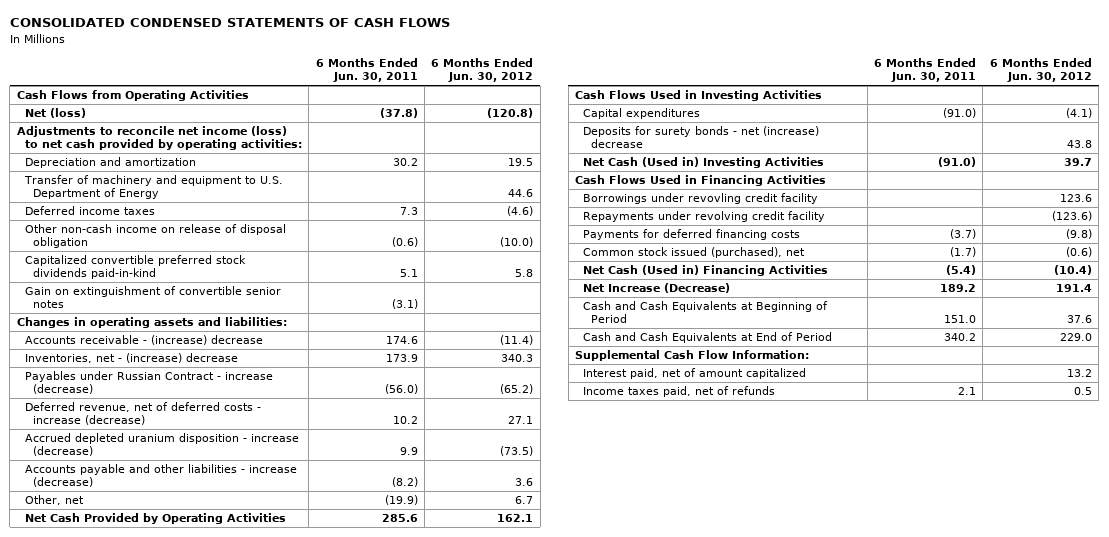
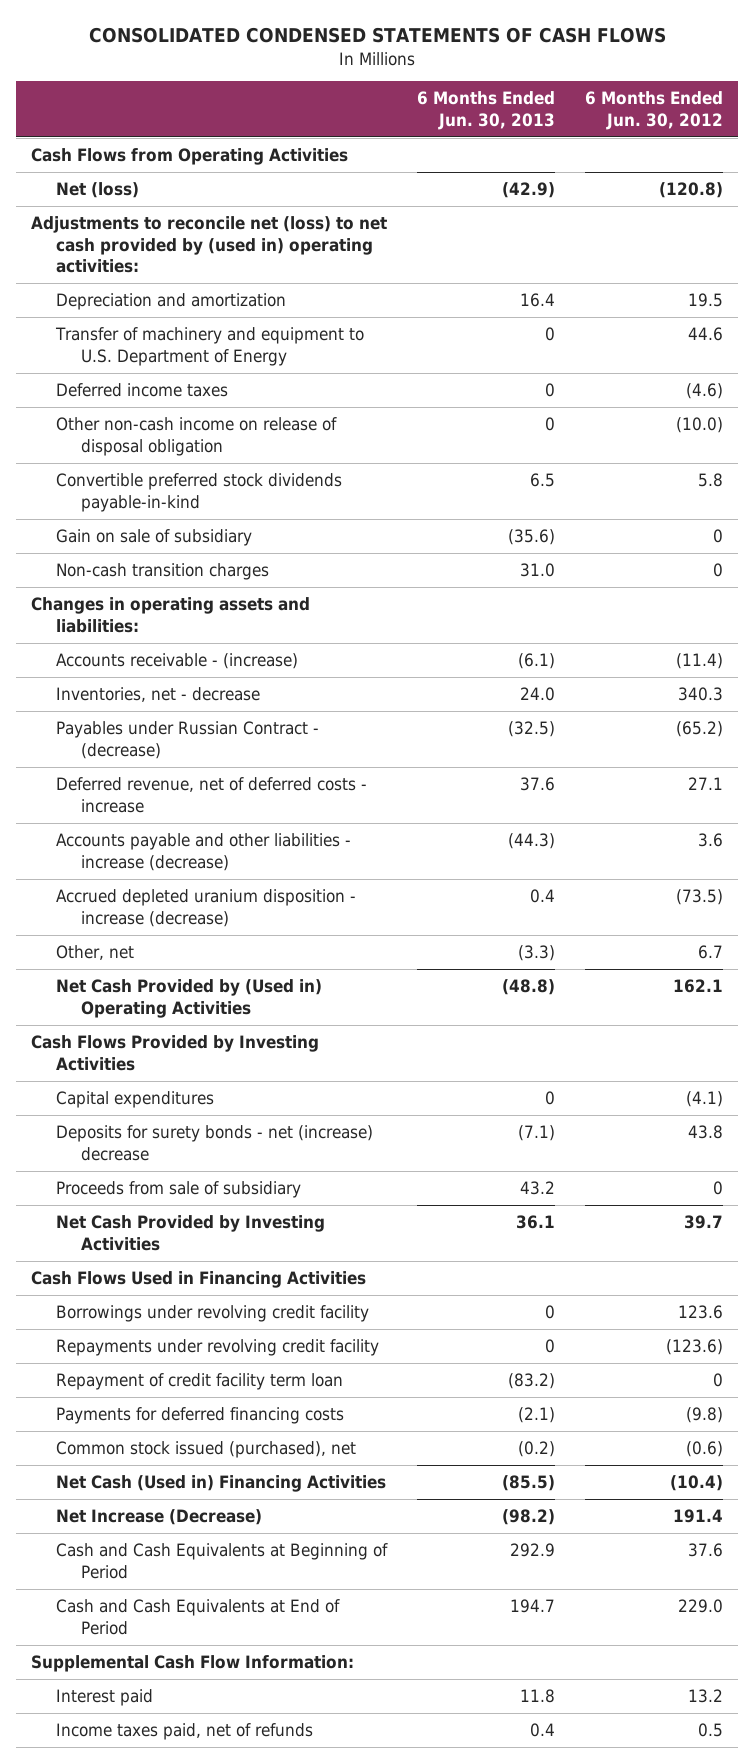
- | 6 Months Ended Jun. 30, 2011 | 6 Months Ended Jun. 30, 2012
+ | 6 Months Ended Jun. 30, 2013 | 6 Months Ended Jun. 30, 2012
- Adjustments to reconcile net income (loss) to net cash provided by operating activities:
+ Adjustments to reconcile net (loss) to net cash provided by (used in) operating activities:
- Capitalized convertible preferred stock dividends paid-in-kind | 5.1 | 5.8
- Gain on extinguishment of convertible senior notes | (3.1) |
+ Convertible preferred stock dividends payable-in-kind | 6.5 | 5.8
+ Gain on sale of subsidiary | (35.6) | 0
+ Non-cash transition charges | 31.0 | 0
- Accounts receivable - (increase) decrease | 174.6 | (11.4)
- Inventories, net - (increase) decrease | 173.9 | 340.3
- Payables under Russian Contract - increase (decrease) | (56.0) | (65.2)
- Deferred revenue, net of deferred costs - increase (decrease) | 10.2 | 27.1
+ Accounts receivable - (increase) | (6.1) | (11.4)
+ Inventories, net - decrease | 24.0 | 340.3
+ Payables under Russian Contract - (decrease) | (32.5) | (65.2)
+ Deferred revenue, net of deferred costs - increase | 37.6 | 27.1
moved down: Accrued depleted uranium disposition - increase (decrease) | 0.4 | (73.5)
- Net Cash Provided by Operating Activities | 285.6 | 162.1
- Cash Flows Used in Investing Activities
+ Net Cash Provided by (Used in) Operating Activities | (48.8) | 162.1
+ Cash Flows Provided by Investing Activities
- Net Cash (Used in) Investing Activities | (91.0) | 39.7
+ Proceeds from sale of subsidiary | 43.2 | 0
+ Net Cash Provided by Investing Activities | 36.1 | 39.7
- Borrowings under revovling credit facility | | 123.6
+ Borrowings under revolving credit facility | 0 | 123.6
+ Repayment of credit facility term loan | (83.2) | 0
- Interest paid, net of amount capitalized | | 13.2
+ Interest paid | 11.8 | 13.2

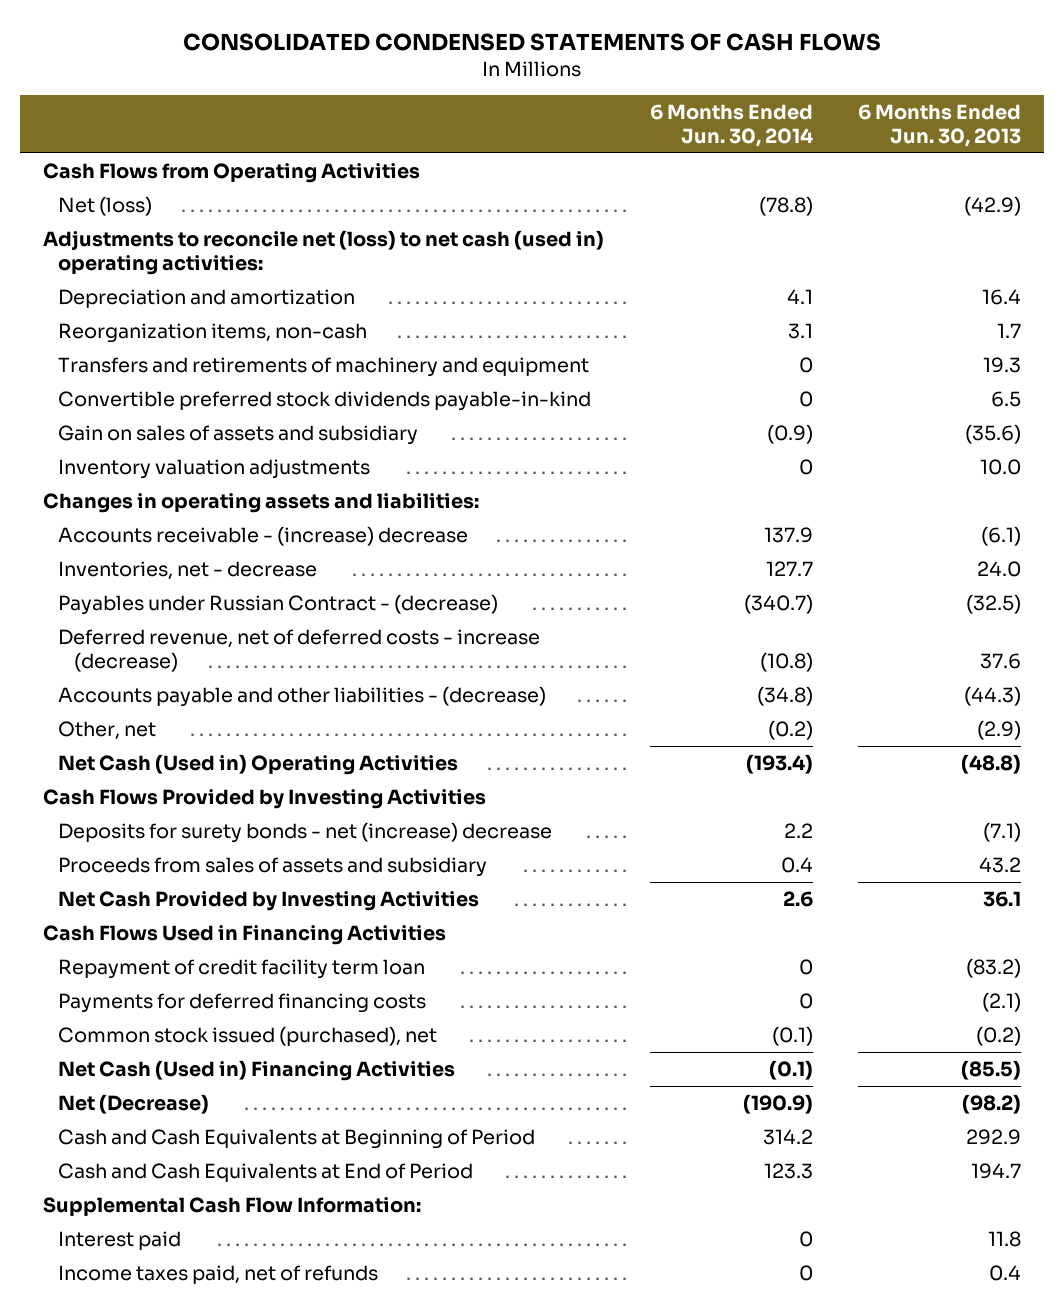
- | 6 Months Ended Jun. 30, 2013 | 6 Months Ended Jun. 30, 2012
+ | 6 Months Ended Jun. 30, 2014 | 6 Months Ended Jun. 30, 2013
- Adjustments to reconcile net (loss) to net cash provided by (used in) operating activities:
+ Adjustments to reconcile net (loss) to net cash (used in) operating activities:
- Transfer of machinery and equipment to U.S. Department of Energy | 0 | 44.6
- Deferred income taxes | 0 | (4.6)
- Other non-cash income on release of disposal obligation | 0 | (10.0)
+ Reorganization items, non-cash | 3.1 | 1.7
+ Transfers and retirements of machinery and equipment | 0 | 19.3
- Gain on sale of subsidiary | (35.6) | 0
- Non-cash transition charges | 31.0 | 0
+ Gain on sales of assets and subsidiary | (0.9) | (35.6)
+ Inventory valuation adjustments | 0 | 10.0
- Accounts receivable - (increase) | (6.1) | (11.4)
+ Accounts receivable - (increase) decrease | 137.9 | (6.1)
- Deferred revenue, net of deferred costs - increase | 37.6 | 27.1
- Accounts payable and other liabilities - increase (decrease) | (44.3) | 3.6
- Accrued depleted uranium disposition - increase (decrease) | 0.4 | (73.5)
- Other, net | (3.3) | 6.7
- Net Cash Provided by (Used in) Operating Activities | (48.8) | 162.1
+ Deferred revenue, net of deferred costs - increase (decrease) | (10.8) | 37.6
+ Accounts payable and other liabilities - (decrease) | (34.8) | (44.3)
+ Other, net | (0.2) | (2.9)
+ Net Cash (Used in) Operating Activities | (193.4) | (48.8)
- Capital expenditures | 0 | (4.1)
- Proceeds from sale of subsidiary | 43.2 | 0
+ Proceeds from sales of assets and subsidiary | 0.4 | 43.2
- Borrowings under revolving credit facility | 0 | 123.6
- Repayments under revolving credit facility | 0 | (123.6)
- Net Increase (Decrease) | (98.2) | 191.4
+ Net (Decrease) | (190.9) | (98.2)

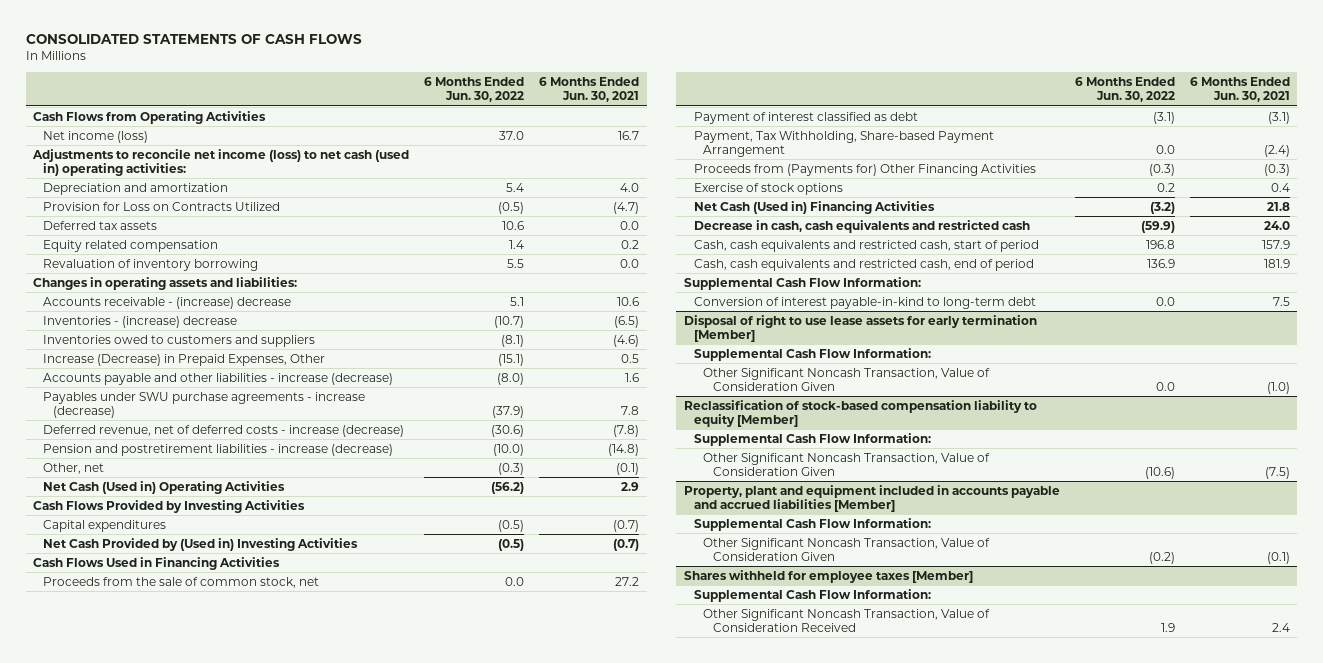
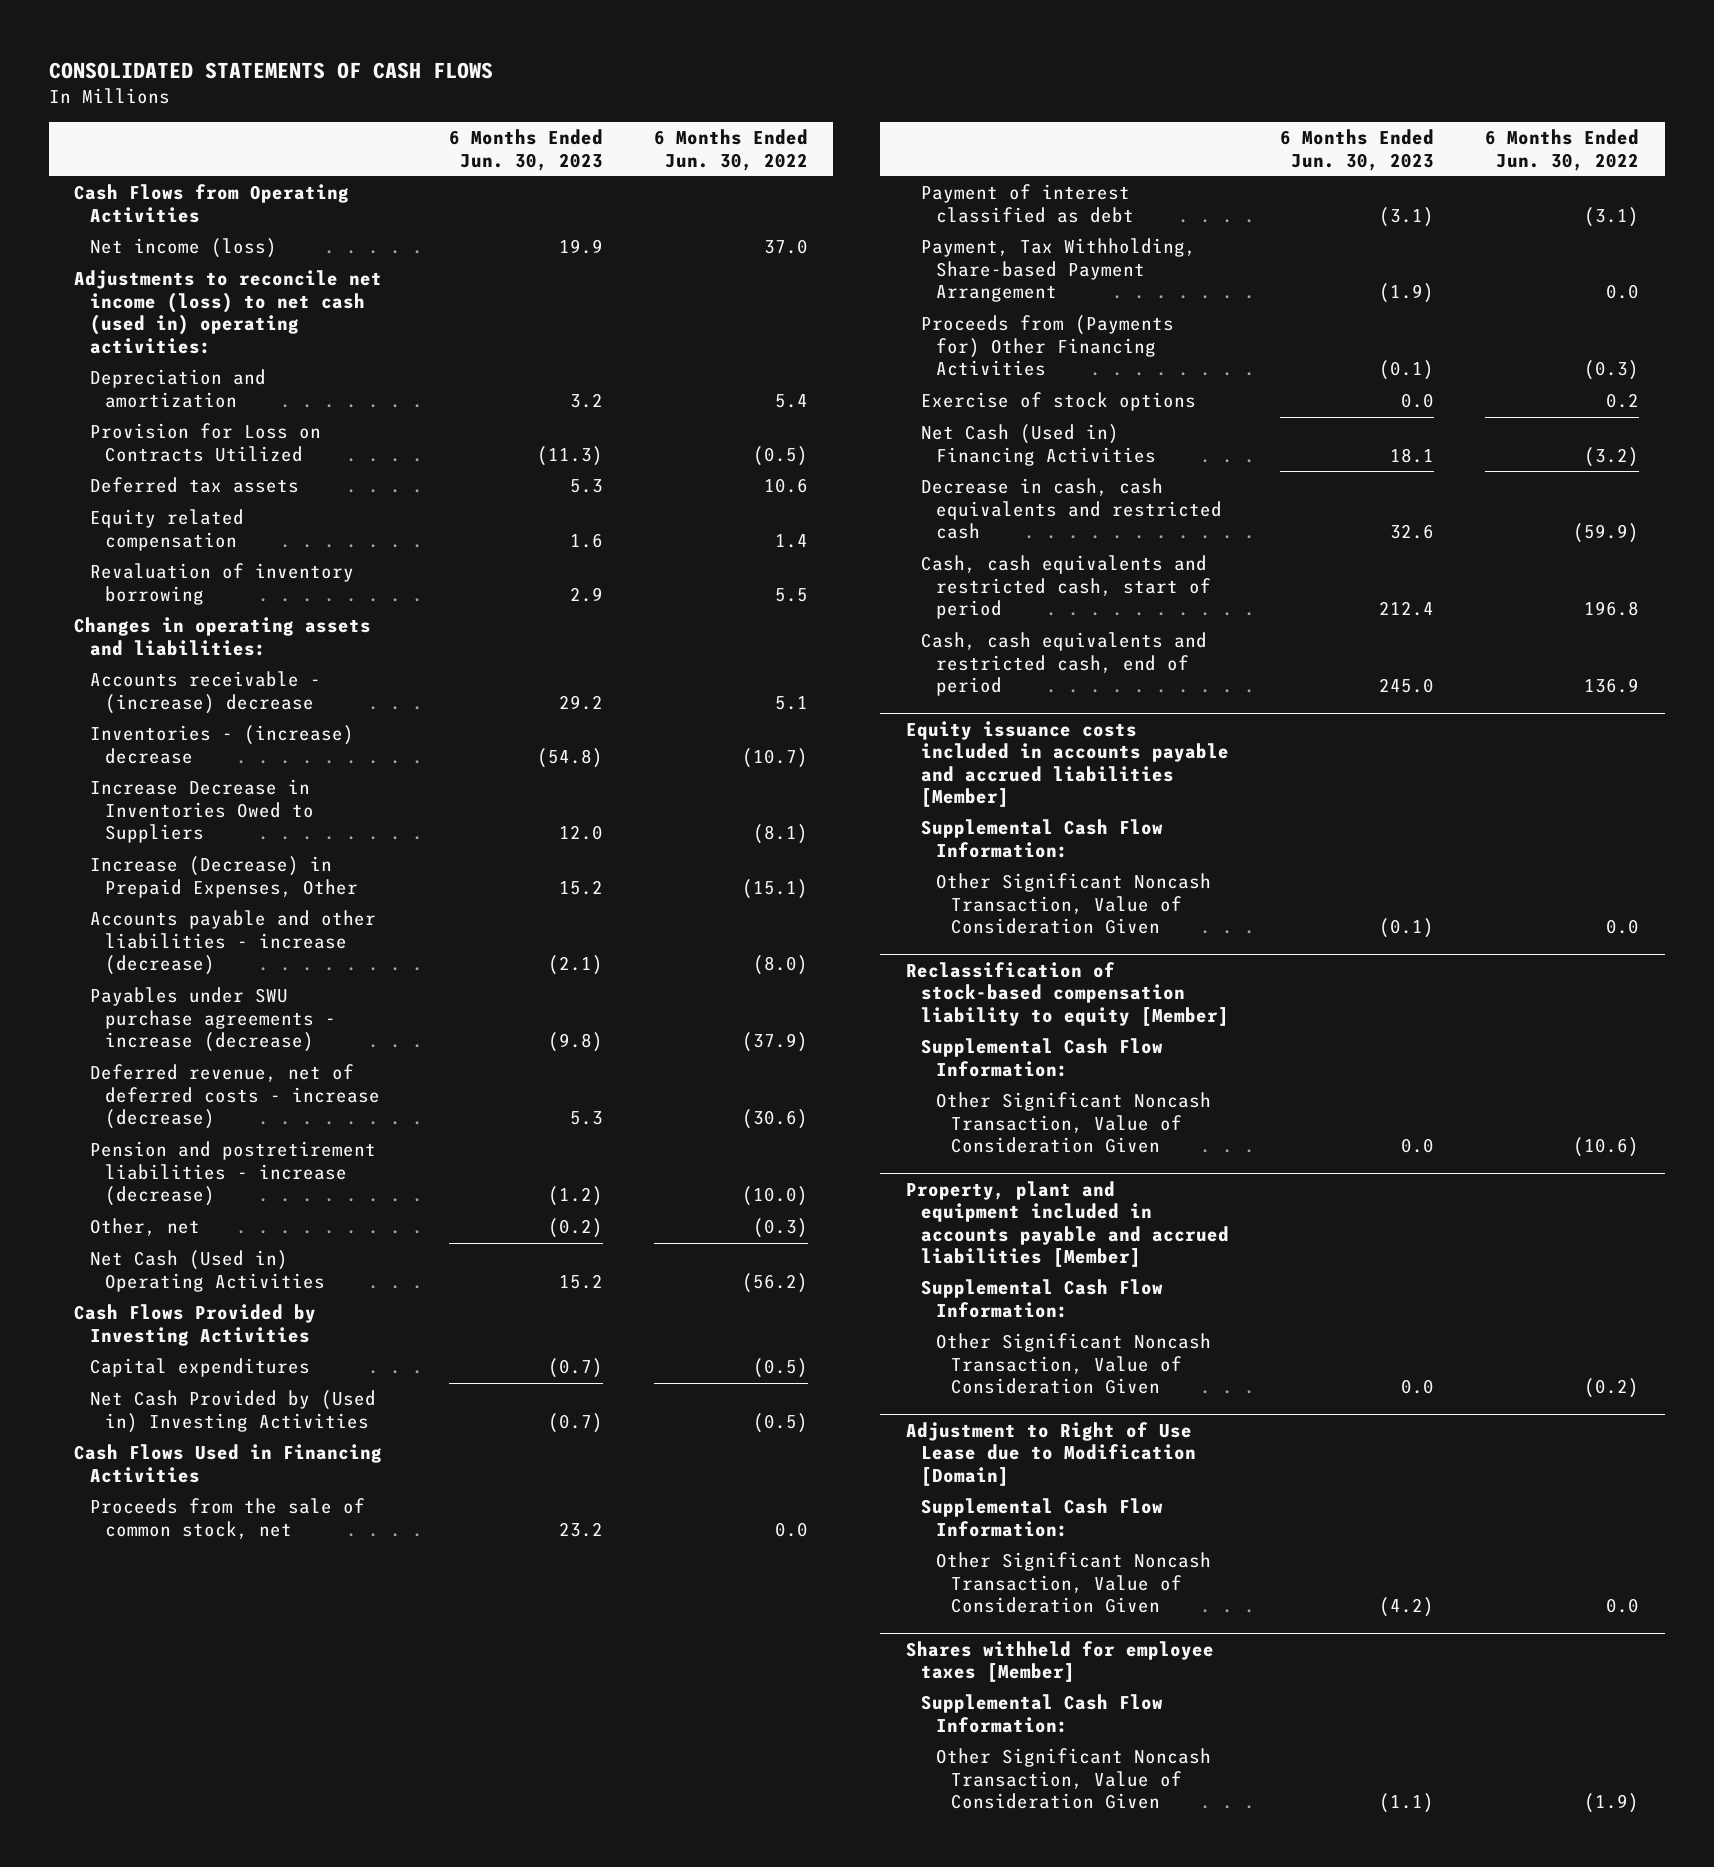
- | 6 Months Ended Jun. 30, 2022 | 6 Months Ended Jun. 30, 2021
+ | 6 Months Ended Jun. 30, 2023 | 6 Months Ended Jun. 30, 2022
- Inventories owed to customers and suppliers | (8.1) | (4.6)
+ Increase Decrease in Inventories Owed to Suppliers | 12.0 | (8.1)
- Supplemental Cash Flow Information:
- Conversion of interest payable-in-kind to long-term debt | 0.0 | 7.5
- Disposal of right to use lease assets for early termination [Member]
+ Equity issuance costs included in accounts payable and accrued liabilities [Member]
+ Adjustment to Right of Use Lease due to Modification [Domain]
+ Supplemental Cash Flow Information:
+ Other Significant Noncash Transaction, Value of Consideration Given | (4.2) | 0.0
@ Shares withheld for employee taxes [Member]
- Other Significant Noncash Transaction, Value of Consideration Received | 1.9 | 2.4
+ Other Significant Noncash Transaction, Value of Consideration Given | (1.1) | (1.9)

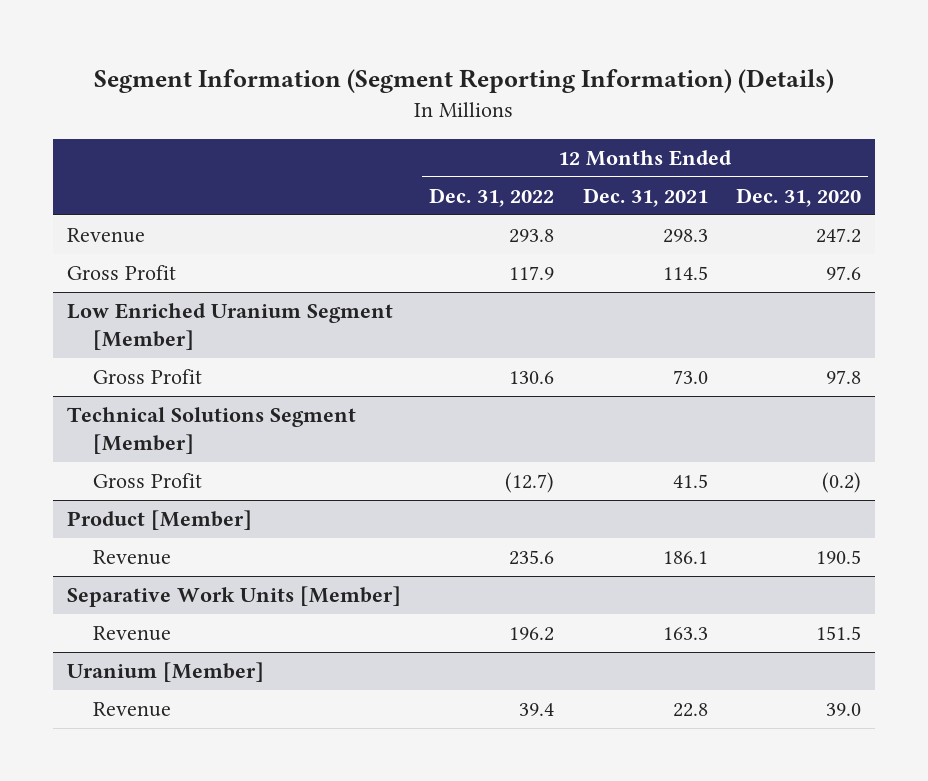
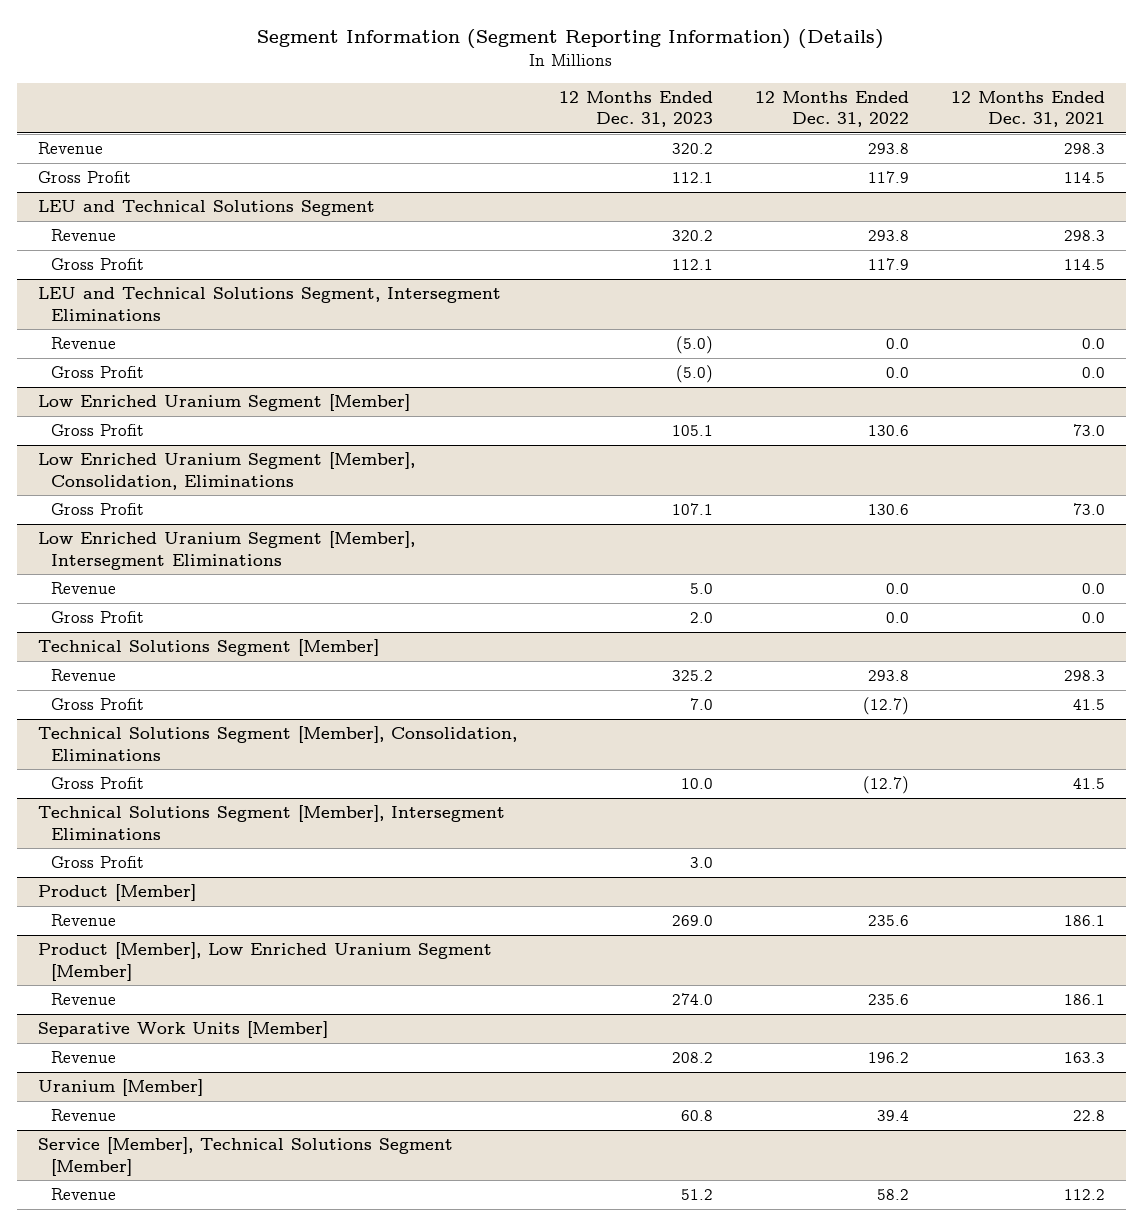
- | 12 Months Ended Dec. 31, 2022 | 12 Months Ended Dec. 31, 2021 | 12 Months Ended Dec. 31, 2020
+ | 12 Months Ended Dec. 31, 2023 | 12 Months Ended Dec. 31, 2022 | 12 Months Ended Dec. 31, 2021
+ LEU and Technical Solutions Segment
+ Revenue | 320.2 | 293.8 | 298.3
+ Gross Profit | 112.1 | 117.9 | 114.5
+ LEU and Technical Solutions Segment, Intersegment Eliminations
+ Revenue | (5.0) | 0.0 | 0.0
+ Gross Profit | (5.0) | 0.0 | 0.0
+ Low Enriched Uranium Segment [Member], Consolidation, Eliminations
+ Gross Profit | 107.1 | 130.6 | 73.0
+ Low Enriched Uranium Segment [Member], Intersegment Eliminations
+ Revenue | 5.0 | 0.0 | 0.0
+ Gross Profit | 2.0 | 0.0 | 0.0
@ Technical Solutions Segment [Member]
+ Revenue | 325.2 | 293.8 | 298.3
+ Technical Solutions Segment [Member], Consolidation, Eliminations
+ Gross Profit | 10.0 | (12.7) | 41.5
+ Technical Solutions Segment [Member], Intersegment Eliminations
+ Gross Profit | 3.0 | |
+ Product [Member], Low Enriched Uranium Segment [Member]
+ Revenue | 274.0 | 235.6 | 186.1
+ Service [Member], Technical Solutions Segment [Member]
+ Revenue | 51.2 | 58.2 | 112.2

